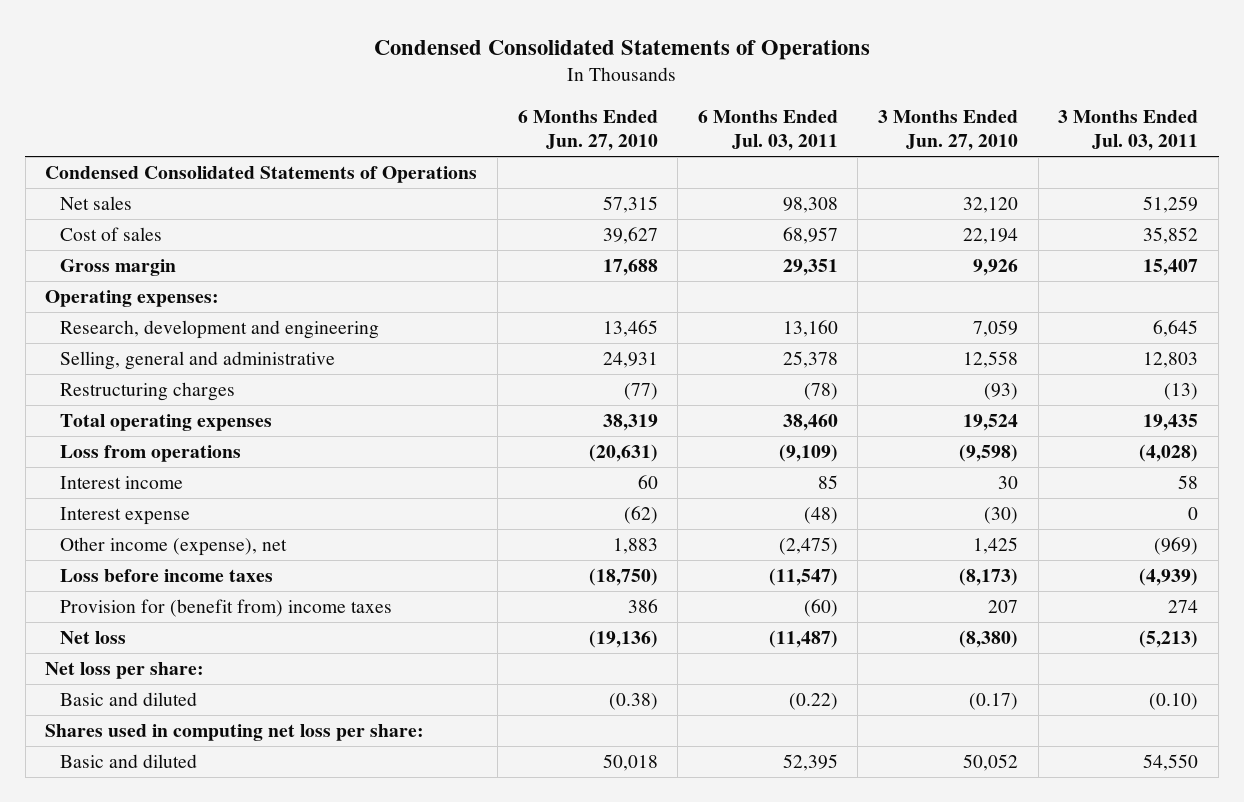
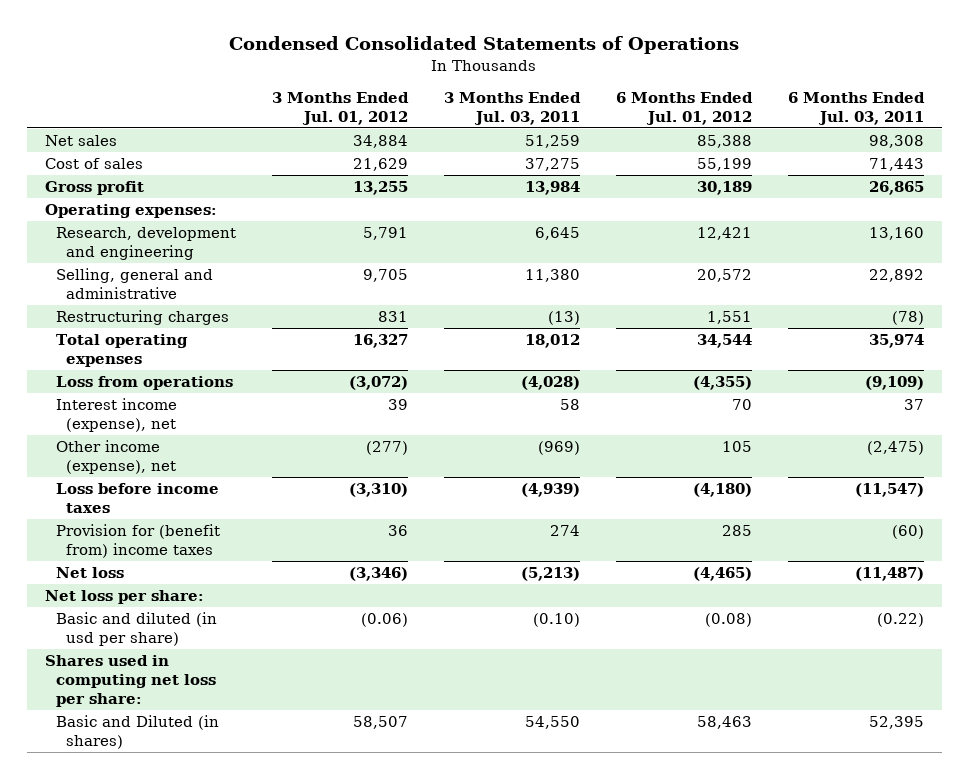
- | 6 Months Ended Jun. 27, 2010 | 6 Months Ended Jul. 03, 2011 | 3 Months Ended Jun. 27, 2010 | 3 Months Ended Jul. 03, 2011
+ | 3 Months Ended Jul. 01, 2012 | 3 Months Ended Jul. 03, 2011 | 6 Months Ended Jul. 01, 2012 | 6 Months Ended Jul. 03, 2011
- Condensed Consolidated Statements of Operations
- Cost of sales | 39,627 | 68,957 | 22,194 | 35,852
- Gross margin | 17,688 | 29,351 | 9,926 | 15,407
+ Cost of sales | 21,629 | 37,275 | 55,199 | 71,443
+ Gross profit | 13,255 | 13,984 | 30,189 | 26,865
- Selling, general and administrative | 24,931 | 25,378 | 12,558 | 12,803
+ Selling, general and administrative | 9,705 | 11,380 | 20,572 | 22,892
- Total operating expenses | 38,319 | 38,460 | 19,524 | 19,435
+ Total operating expenses | 16,327 | 18,012 | 34,544 | 35,974
- Interest income | 60 | 85 | 30 | 58
- Interest expense | (62) | (48) | (30) | 0
+ Interest income (expense), net | 39 | 58 | 70 | 37
- Basic and diluted | (0.38) | (0.22) | (0.17) | (0.10)
+ Basic and diluted (in usd per share) | (0.06) | (0.10) | (0.08) | (0.22)
- Basic and diluted | 50,018 | 52,395 | 50,052 | 54,550
+ Basic and Diluted (in shares) | 58,507 | 54,550 | 58,463 | 52,395

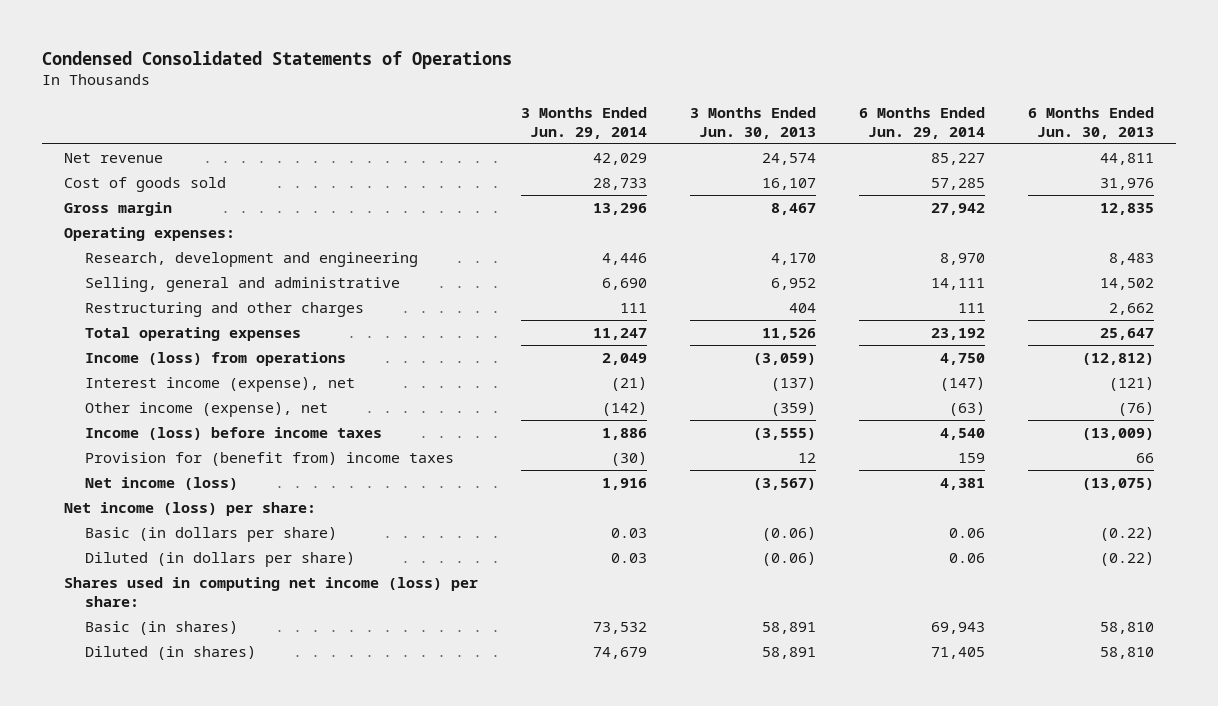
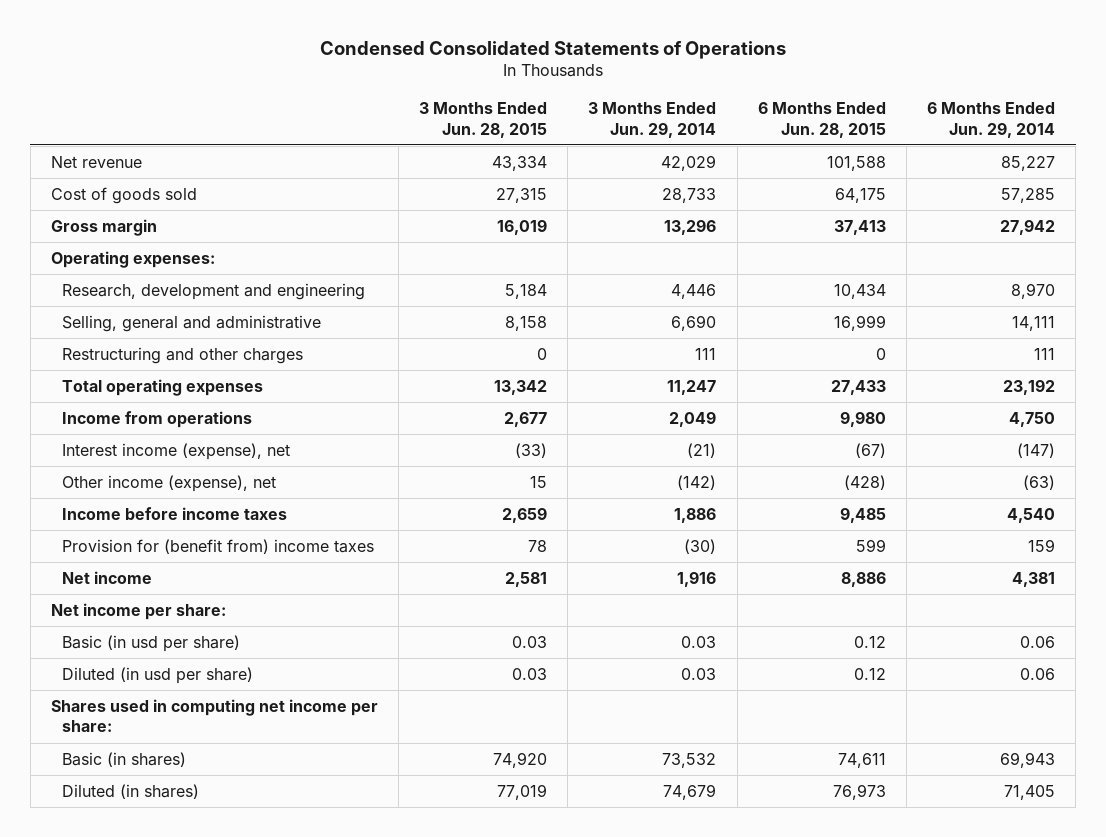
- | 3 Months Ended Jun. 29, 2014 | 3 Months Ended Jun. 30, 2013 | 6 Months Ended Jun. 29, 2014 | 6 Months Ended Jun. 30, 2013
+ | 3 Months Ended Jun. 28, 2015 | 3 Months Ended Jun. 29, 2014 | 6 Months Ended Jun. 28, 2015 | 6 Months Ended Jun. 29, 2014
- Income (loss) from operations | 2,049 | (3,059) | 4,750 | (12,812)
+ Income from operations | 2,677 | 2,049 | 9,980 | 4,750
- Income (loss) before income taxes | 1,886 | (3,555) | 4,540 | (13,009)
+ Income before income taxes | 2,659 | 1,886 | 9,485 | 4,540
- Net income (loss) | 1,916 | (3,567) | 4,381 | (13,075)
- Net income (loss) per share:
- Basic (in dollars per share) | 0.03 | (0.06) | 0.06 | (0.22)
- Diluted (in dollars per share) | 0.03 | (0.06) | 0.06 | (0.22)
- Shares used in computing net income (loss) per share:
+ Net income | 2,581 | 1,916 | 8,886 | 4,381
+ Net income per share:
+ Basic (in usd per share) | 0.03 | 0.03 | 0.12 | 0.06
+ Diluted (in usd per share) | 0.03 | 0.03 | 0.12 | 0.06
+ Shares used in computing net income per share:

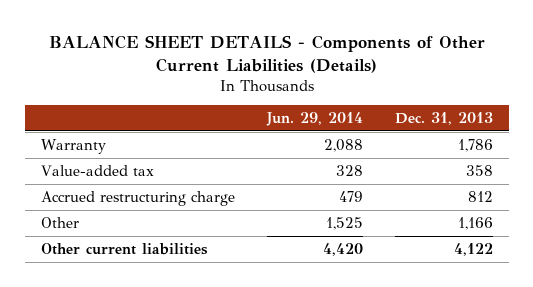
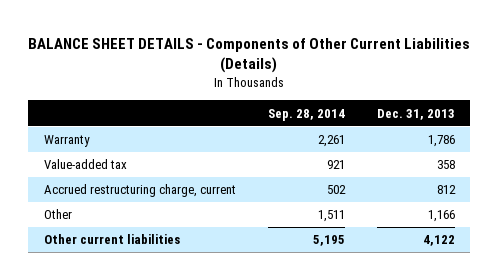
- | Jun. 29, 2014 | Dec. 31, 2013
+ | Sep. 28, 2014 | Dec. 31, 2013
- Accrued restructuring charge | 479 | 812
+ Accrued restructuring charge, current | 502 | 812

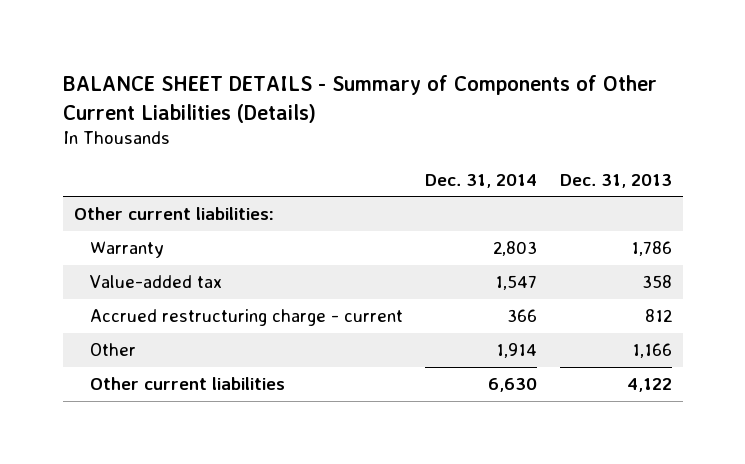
- BALANCE SHEET DETAILS - Components of Other Current Liabilities (Details)
+ BALANCE SHEET DETAILS - Summary of Components of Other Current Liabilities (Details)
- | Sep. 28, 2014 | Dec. 31, 2013
+ | Dec. 31, 2014 | Dec. 31, 2013
+ Other current liabilities:
- Accrued restructuring charge, current | 502 | 812
+ Accrued restructuring charge - current | 366 | 812

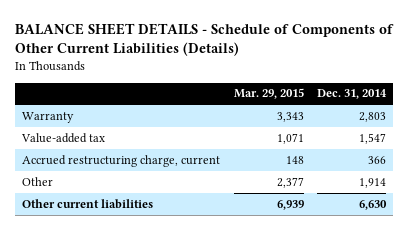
- BALANCE SHEET DETAILS - Summary of Components of Other Current Liabilities (Details)
+ BALANCE SHEET DETAILS - Schedule of Components of Other Current Liabilities (Details)
- | Dec. 31, 2014 | Dec. 31, 2013
+ | Mar. 29, 2015 | Dec. 31, 2014
- Other current liabilities:
- Accrued restructuring charge - current | 366 | 812
+ Accrued restructuring charge, current | 148 | 366

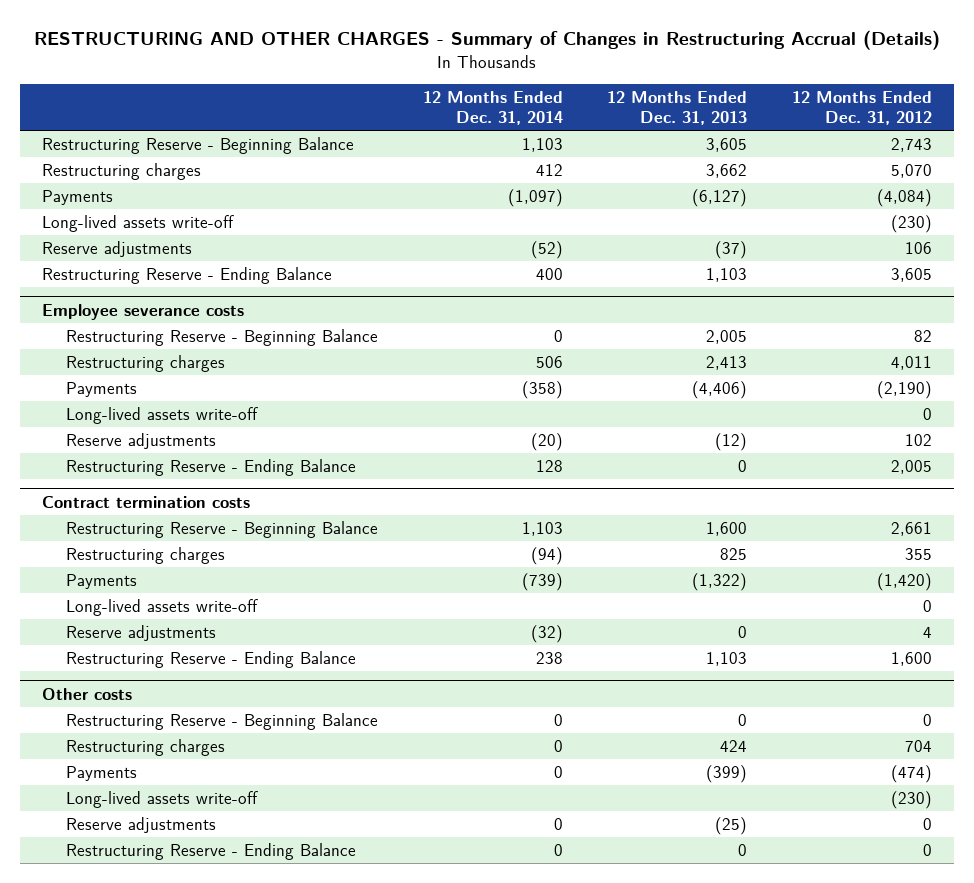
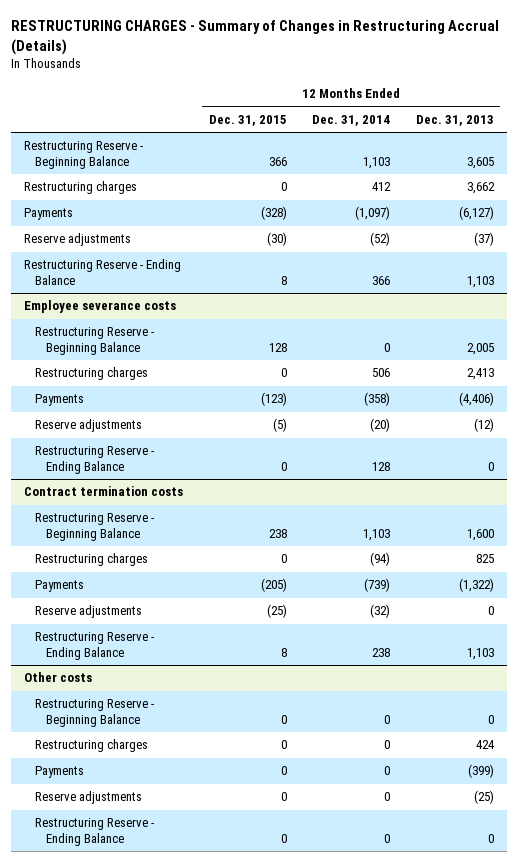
- RESTRUCTURING AND OTHER CHARGES - Summary of Changes in Restructuring Accrual (Details)
+ RESTRUCTURING CHARGES - Summary of Changes in Restructuring Accrual (Details)
- | 12 Months Ended Dec. 31, 2014 | 12 Months Ended Dec. 31, 2013 | 12 Months Ended Dec. 31, 2012
+ | 12 Months Ended Dec. 31, 2015 | 12 Months Ended Dec. 31, 2014 | 12 Months Ended Dec. 31, 2013
- Long-lived assets write-off | | | (230)
- Restructuring Reserve - Ending Balance | 400 | 1,103 | 3,605
+ Restructuring Reserve - Ending Balance | 8 | 366 | 1,103
@ Employee severance costs
- Long-lived assets write-off | | | 0
@ Contract termination costs
- Long-lived assets write-off | | | 0
@ Other costs
- Long-lived assets write-off | | | (230)

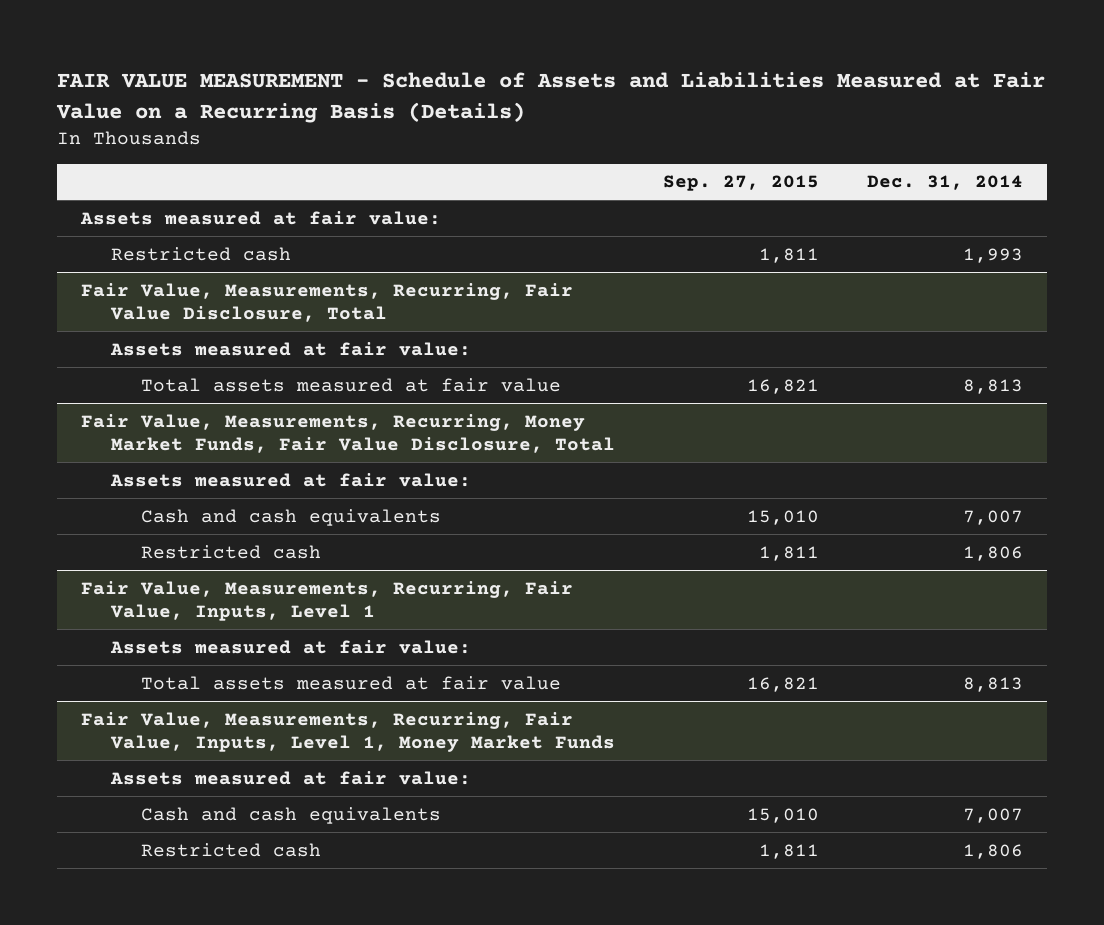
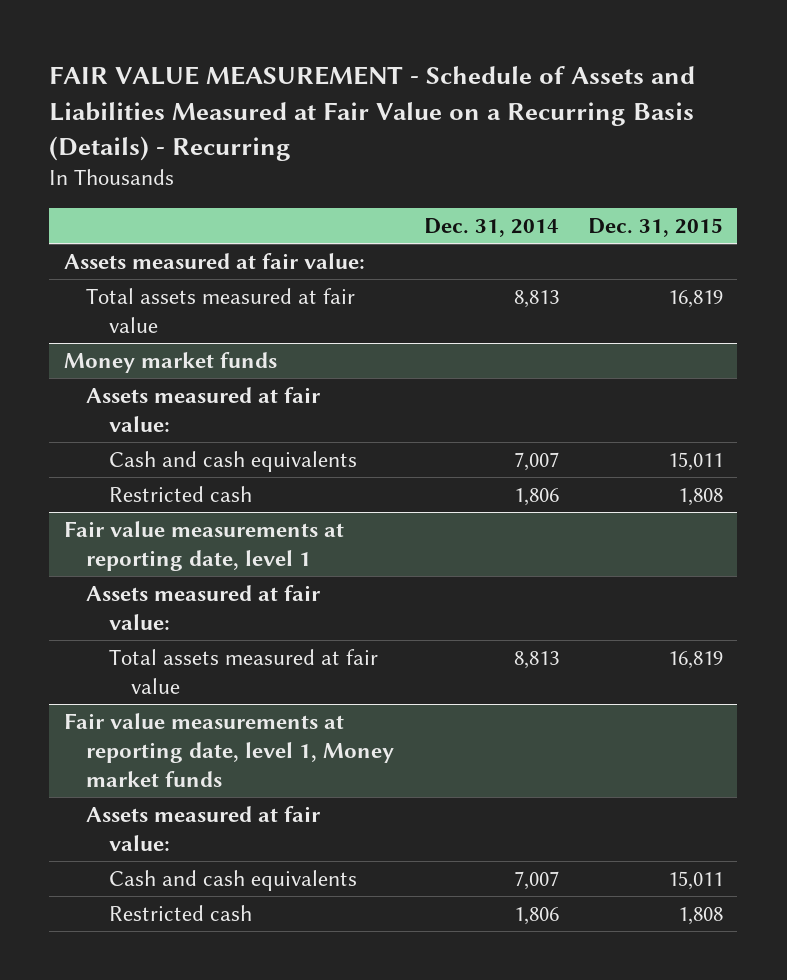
- FAIR VALUE MEASUREMENT - Schedule of Assets and Liabilities Measured at Fair Value on a Recurring Basis (Details)
+ FAIR VALUE MEASUREMENT - Schedule of Assets and Liabilities Measured at Fair Value on a Recurring Basis (Details) - Recurring
- | Sep. 27, 2015 | Dec. 31, 2014
+ | Dec. 31, 2014 | Dec. 31, 2015
- Restricted cash | 1,811 | 1,993
- Fair Value, Measurements, Recurring, Fair Value Disclosure, Total
- Assets measured at fair value:
- Fair Value, Measurements, Recurring, Money Market Funds, Fair Value Disclosure, Total
+ Money market funds
- Fair Value, Measurements, Recurring, Fair Value, Inputs, Level 1
+ Fair value measurements at reporting date, level 1
- Fair Value, Measurements, Recurring, Fair Value, Inputs, Level 1, Money Market Funds
+ Fair value measurements at reporting date, level 1, Money market funds

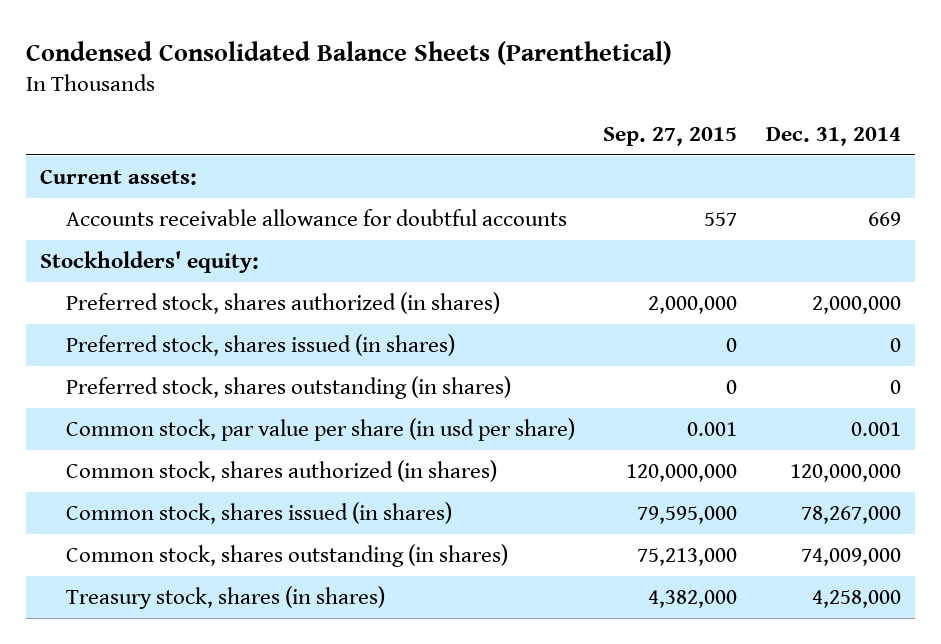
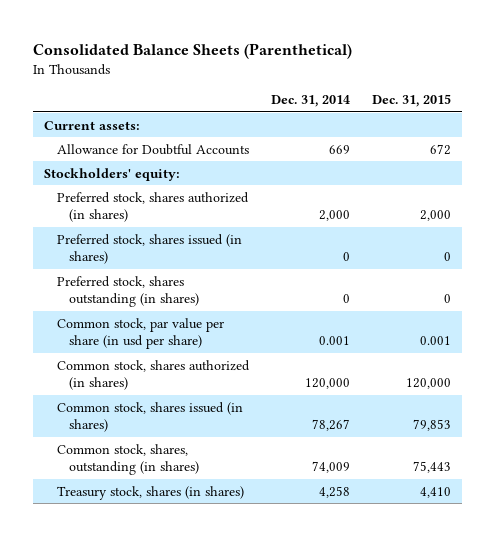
- Condensed Consolidated Balance Sheets (Parenthetical)
+ Consolidated Balance Sheets (Parenthetical)
- | Sep. 27, 2015 | Dec. 31, 2014
+ | Dec. 31, 2014 | Dec. 31, 2015
- Accounts receivable allowance for doubtful accounts | 557 | 669
+ Allowance for Doubtful Accounts | 669 | 672
- Preferred stock, shares authorized (in shares) | 2,000,000 | 2,000,000
+ Preferred stock, shares authorized (in shares) | 2,000 | 2,000
- Common stock, shares authorized (in shares) | 120,000,000 | 120,000,000
- Common stock, shares issued (in shares) | 79,595,000 | 78,267,000
- Common stock, shares outstanding (in shares) | 75,213,000 | 74,009,000
- Treasury stock, shares (in shares) | 4,382,000 | 4,258,000
+ Common stock, shares authorized (in shares) | 120,000 | 120,000
+ Common stock, shares issued (in shares) | 78,267 | 79,853
+ Common stock, shares, outstanding (in shares) | 74,009 | 75,443
+ Treasury stock, shares (in shares) | 4,258 | 4,410

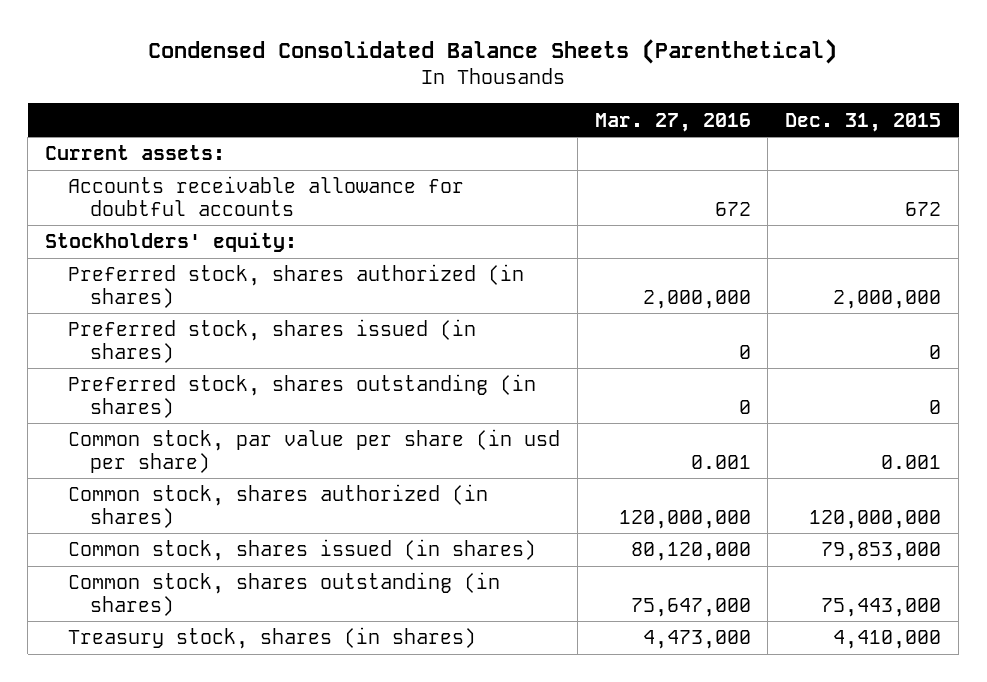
- Consolidated Balance Sheets (Parenthetical)
+ Condensed Consolidated Balance Sheets (Parenthetical)
- | Dec. 31, 2014 | Dec. 31, 2015
+ | Mar. 27, 2016 | Dec. 31, 2015
- Allowance for Doubtful Accounts | 669 | 672
+ Accounts receivable allowance for doubtful accounts | 672 | 672
- Preferred stock, shares authorized (in shares) | 2,000 | 2,000
+ Preferred stock, shares authorized (in shares) | 2,000,000 | 2,000,000
- Common stock, shares authorized (in shares) | 120,000 | 120,000
- Common stock, shares issued (in shares) | 78,267 | 79,853
- Common stock, shares, outstanding (in shares) | 74,009 | 75,443
- Treasury stock, shares (in shares) | 4,258 | 4,410
+ Common stock, shares authorized (in shares) | 120,000,000 | 120,000,000
+ Common stock, shares issued (in shares) | 80,120,000 | 79,853,000
+ Common stock, shares outstanding (in shares) | 75,647,000 | 75,443,000
+ Treasury stock, shares (in shares) | 4,473,000 | 4,410,000

